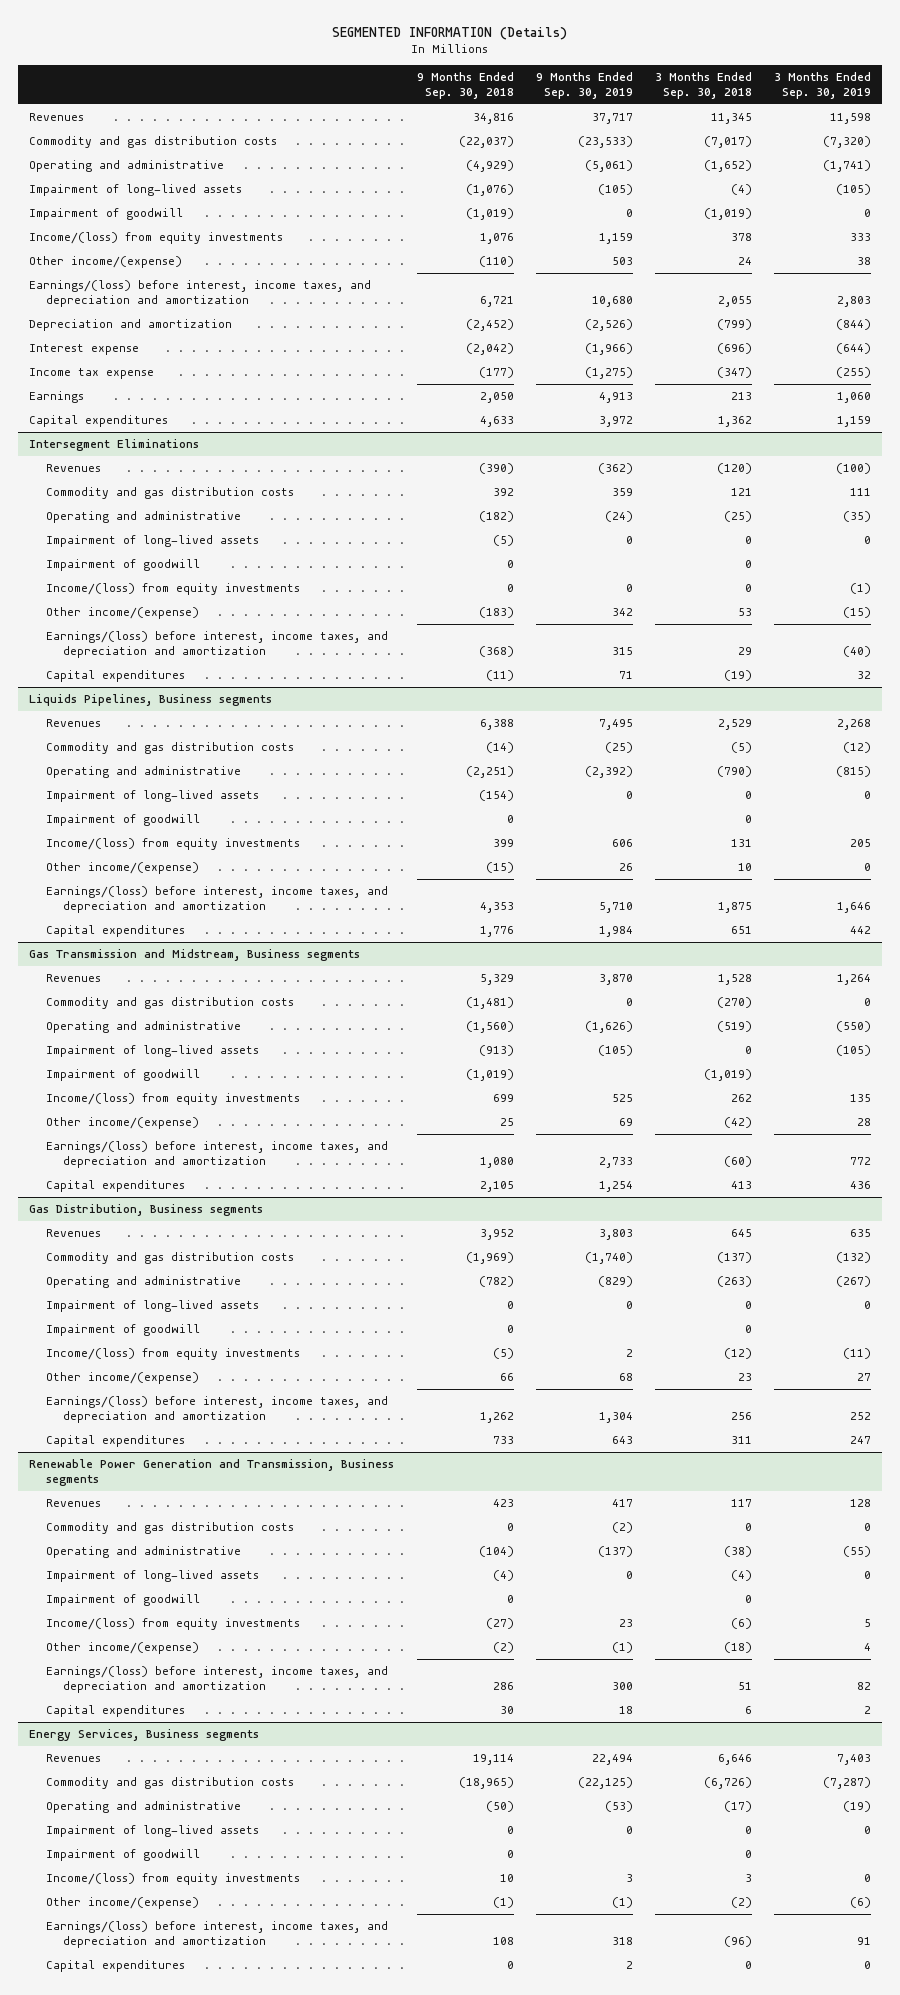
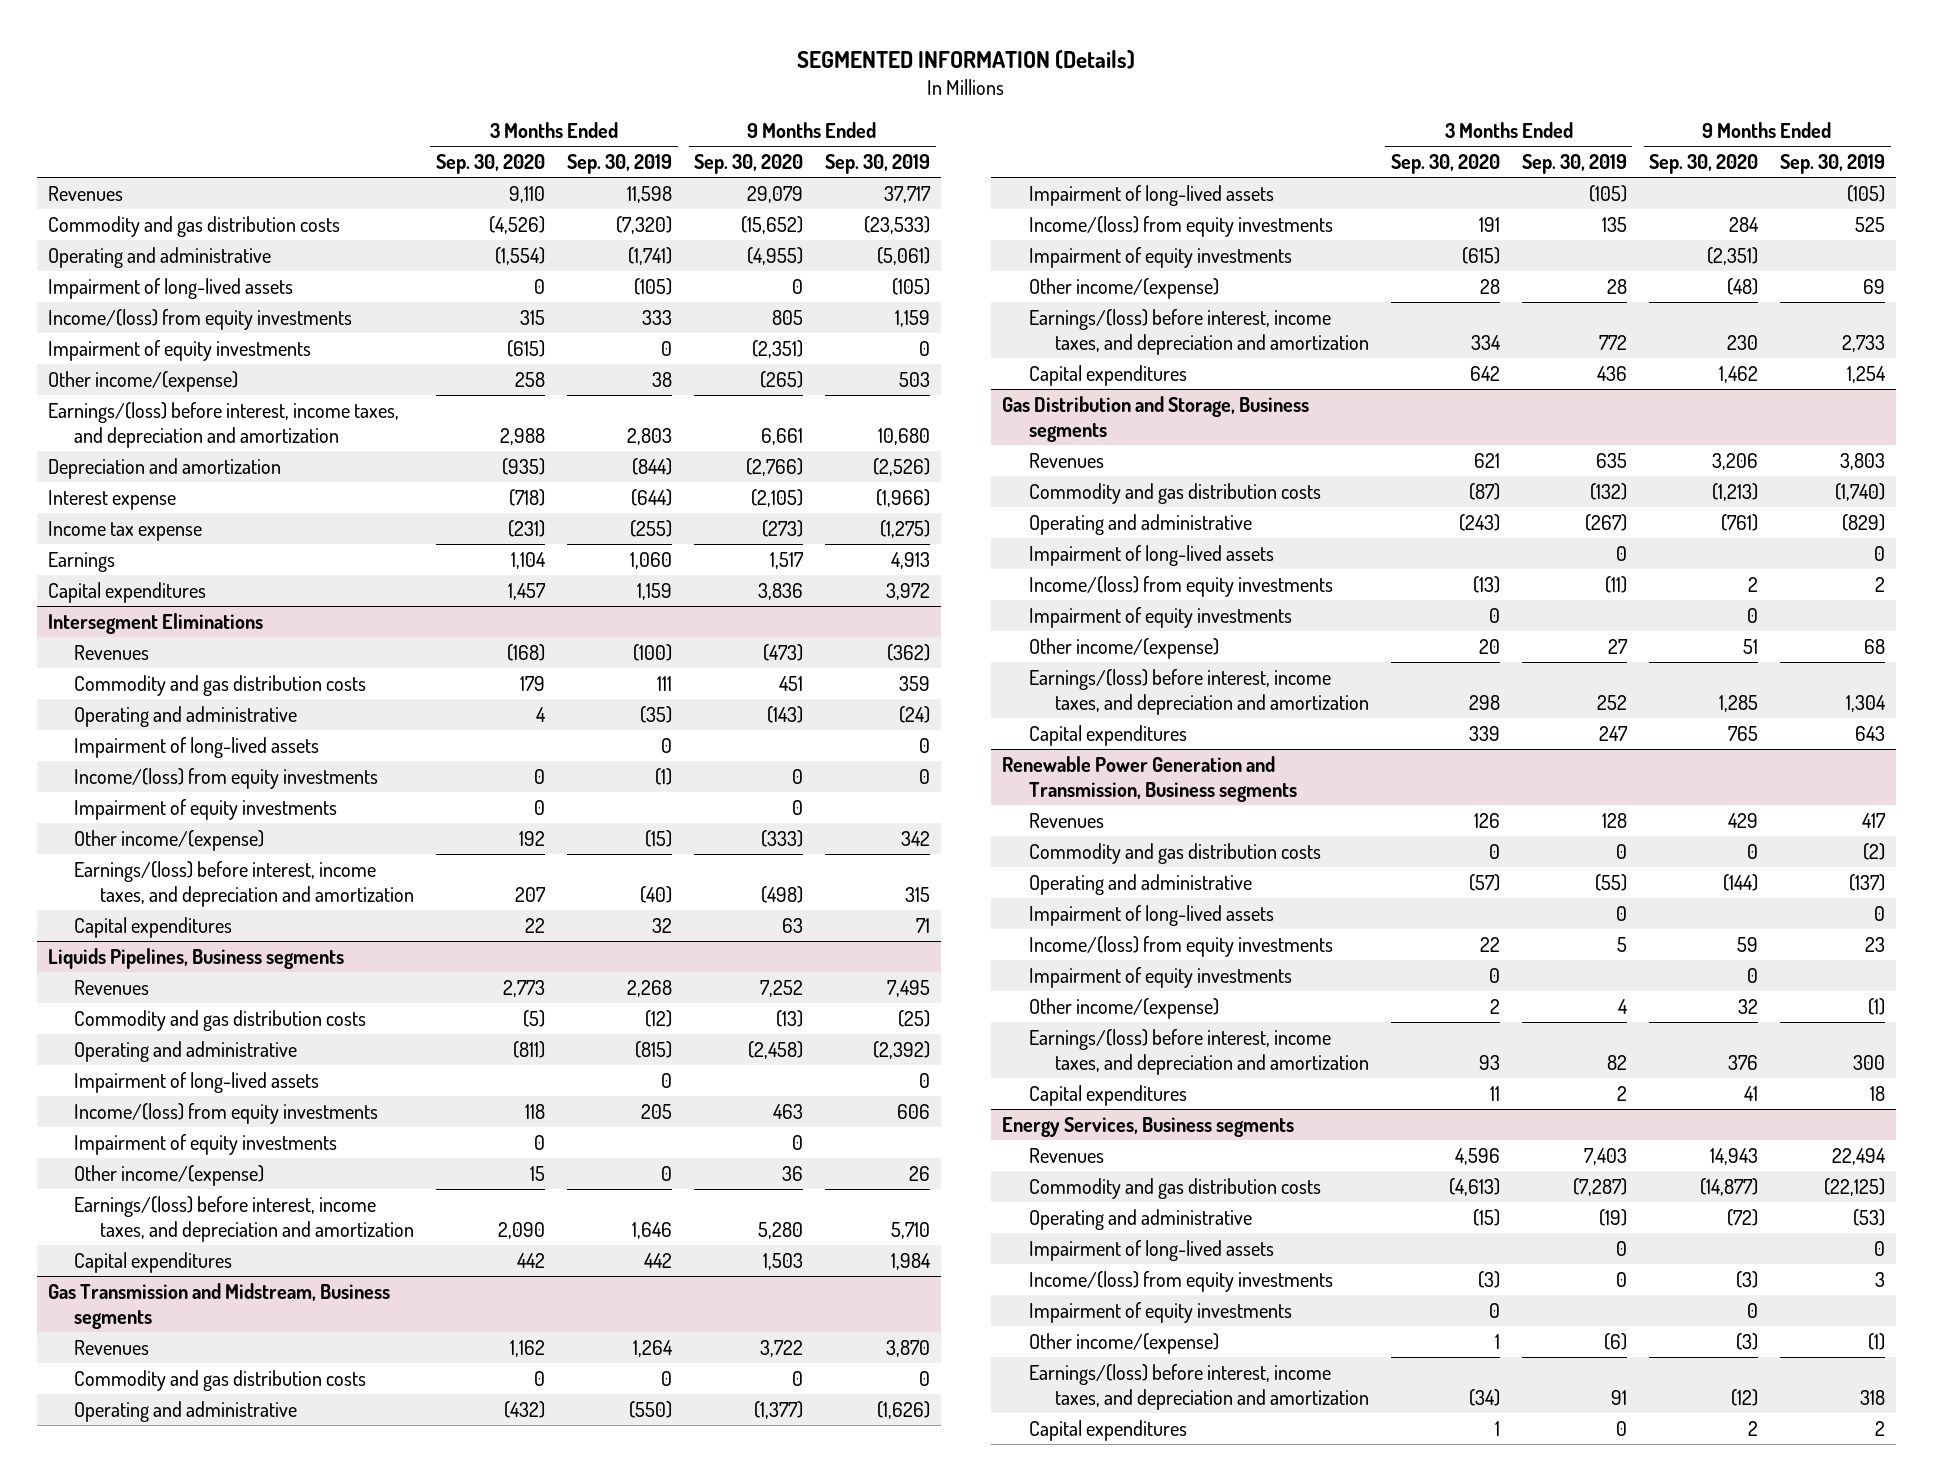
- | 9 Months Ended Sep. 30, 2018 | 9 Months Ended Sep. 30, 2019 | 3 Months Ended Sep. 30, 2018 | 3 Months Ended Sep. 30, 2019
+ | 3 Months Ended Sep. 30, 2020 | 3 Months Ended Sep. 30, 2019 | 9 Months Ended Sep. 30, 2020 | 9 Months Ended Sep. 30, 2019
- Impairment of goodwill | (1,019) | 0 | (1,019) | 0
+ Impairment of equity investments | (615) | 0 | (2,351) | 0
@ Intersegment Eliminations
- Impairment of goodwill | 0 | | 0 |
+ Impairment of equity investments | 0 | | 0 |
@ Liquids Pipelines, Business segments
- Impairment of goodwill | 0 | | 0 |
+ Impairment of equity investments | 0 | | 0 |
@ Gas Transmission and Midstream, Business segments
- Impairment of goodwill | (1,019) | | (1,019) |
+ Impairment of equity investments | (615) | | (2,351) |
- Gas Distribution, Business segments
+ Gas Distribution and Storage, Business segments
- Impairment of goodwill | 0 | | 0 |
+ Impairment of equity investments | 0 | | 0 |
@ Renewable Power Generation and Transmission, Business segments
- Impairment of goodwill | 0 | | 0 |
+ Impairment of equity investments | 0 | | 0 |
@ Energy Services, Business segments
- Impairment of goodwill | 0 | | 0 |
+ Impairment of equity investments | 0 | | 0 |

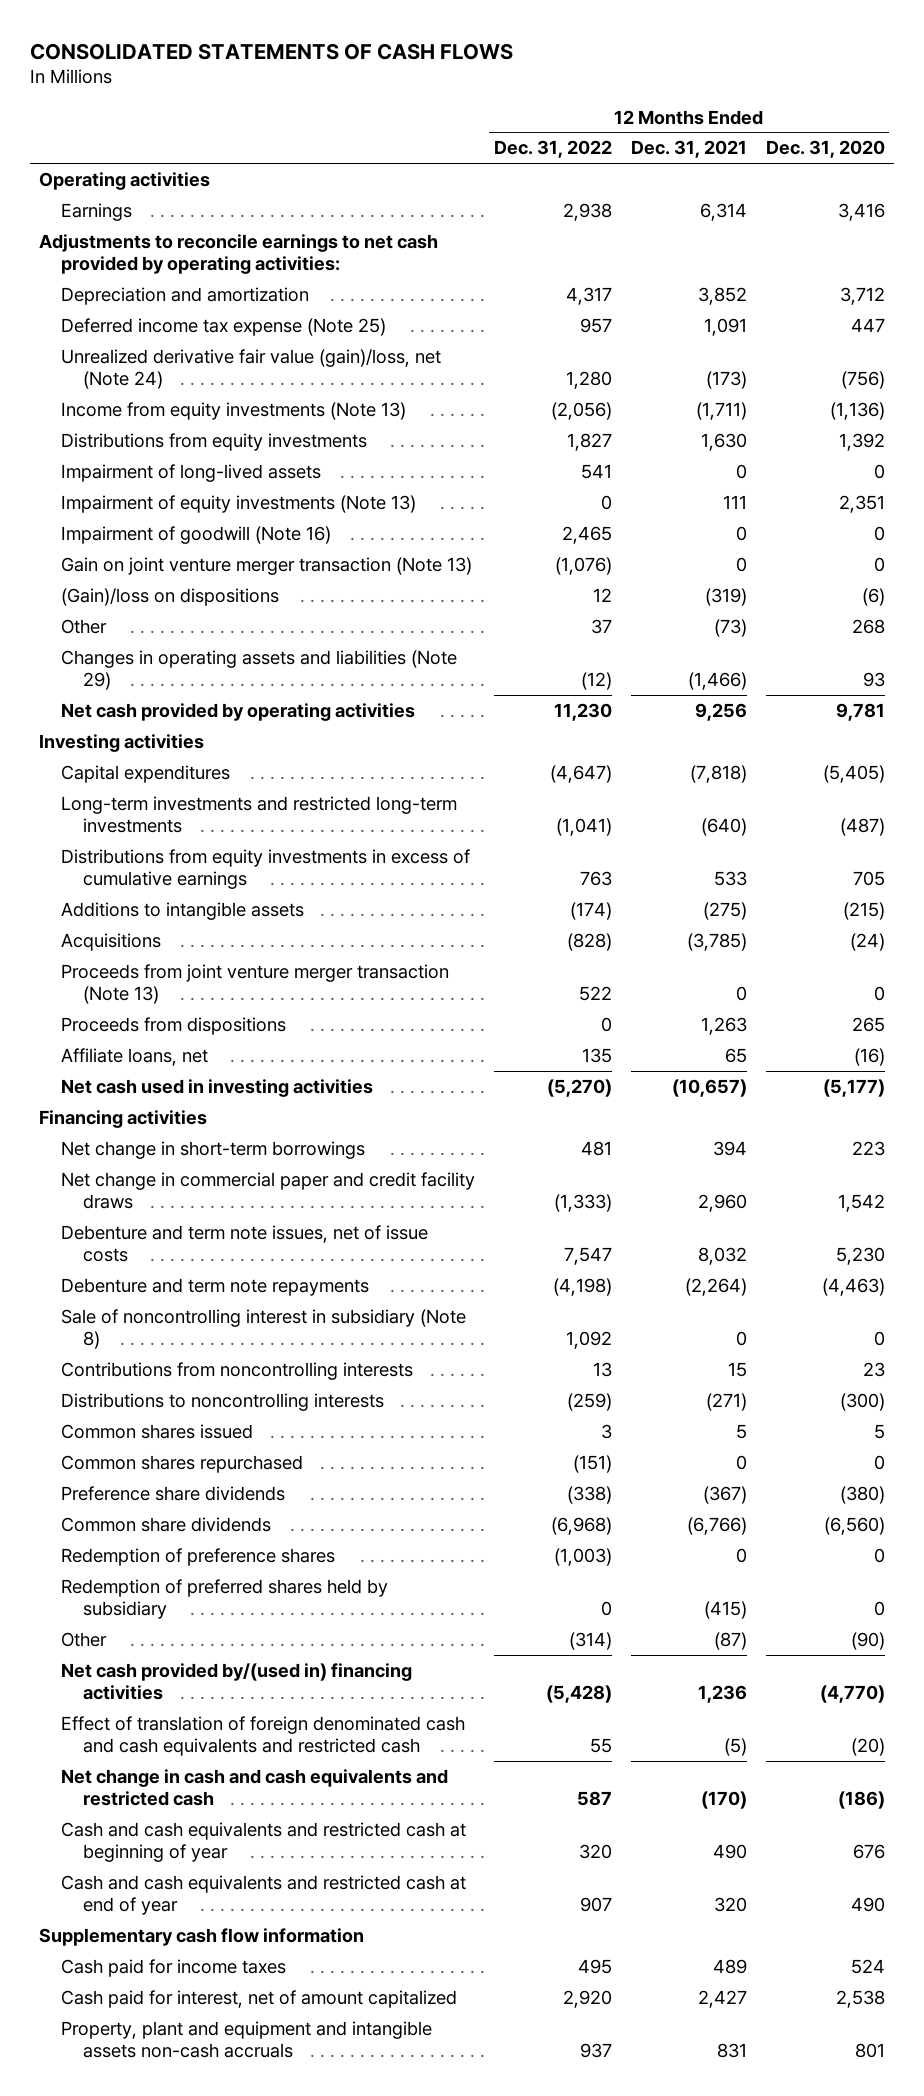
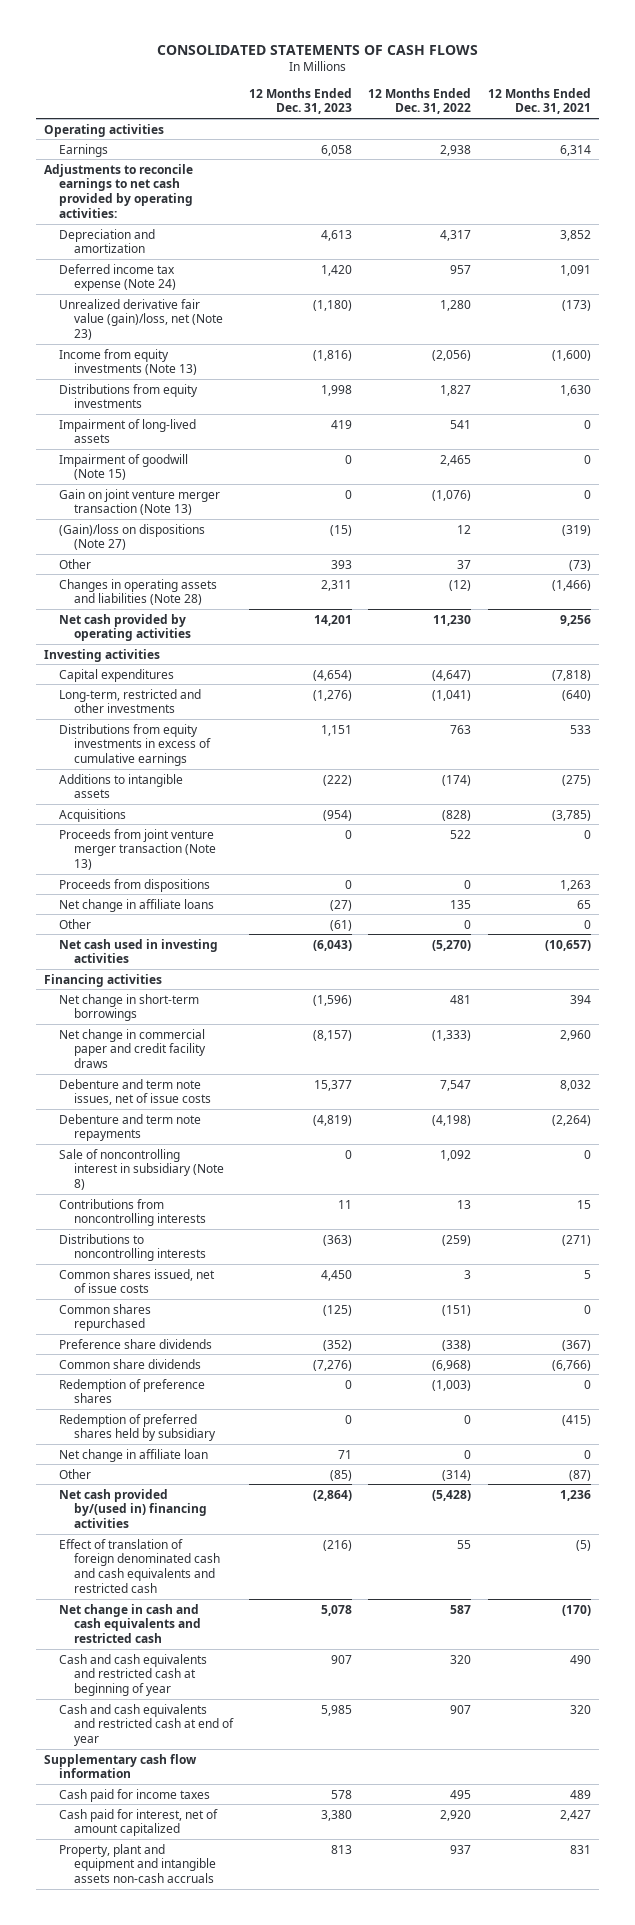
- | 12 Months Ended Dec. 31, 2022 | 12 Months Ended Dec. 31, 2021 | 12 Months Ended Dec. 31, 2020
+ | 12 Months Ended Dec. 31, 2023 | 12 Months Ended Dec. 31, 2022 | 12 Months Ended Dec. 31, 2021
- Deferred income tax expense (Note 25) | 957 | 1,091 | 447
- Unrealized derivative fair value (gain)/loss, net (Note 24) | 1,280 | (173) | (756)
- Income from equity investments (Note 13) | (2,056) | (1,711) | (1,136)
+ Deferred income tax expense (Note 24) | 1,420 | 957 | 1,091
+ Unrealized derivative fair value (gain)/loss, net (Note 23) | (1,180) | 1,280 | (173)
+ Income from equity investments (Note 13) | (1,816) | (2,056) | (1,600)
- Impairment of equity investments (Note 13) | 0 | 111 | 2,351
- Impairment of goodwill (Note 16) | 2,465 | 0 | 0
+ Impairment of goodwill (Note 15) | 0 | 2,465 | 0
- (Gain)/loss on dispositions | 12 | (319) | (6)
+ (Gain)/loss on dispositions (Note 27) | (15) | 12 | (319)
- Changes in operating assets and liabilities (Note 29) | (12) | (1,466) | 93
+ Changes in operating assets and liabilities (Note 28) | 2,311 | (12) | (1,466)
- Long-term investments and restricted long-term investments | (1,041) | (640) | (487)
+ Long-term, restricted and other investments | (1,276) | (1,041) | (640)
- Affiliate loans, net | 135 | 65 | (16)
+ Net change in affiliate loans | (27) | 135 | 65
+ Other | (61) | 0 | 0
- Common shares issued | 3 | 5 | 5
+ Common shares issued, net of issue costs | 4,450 | 3 | 5
+ Net change in affiliate loan | 71 | 0 | 0

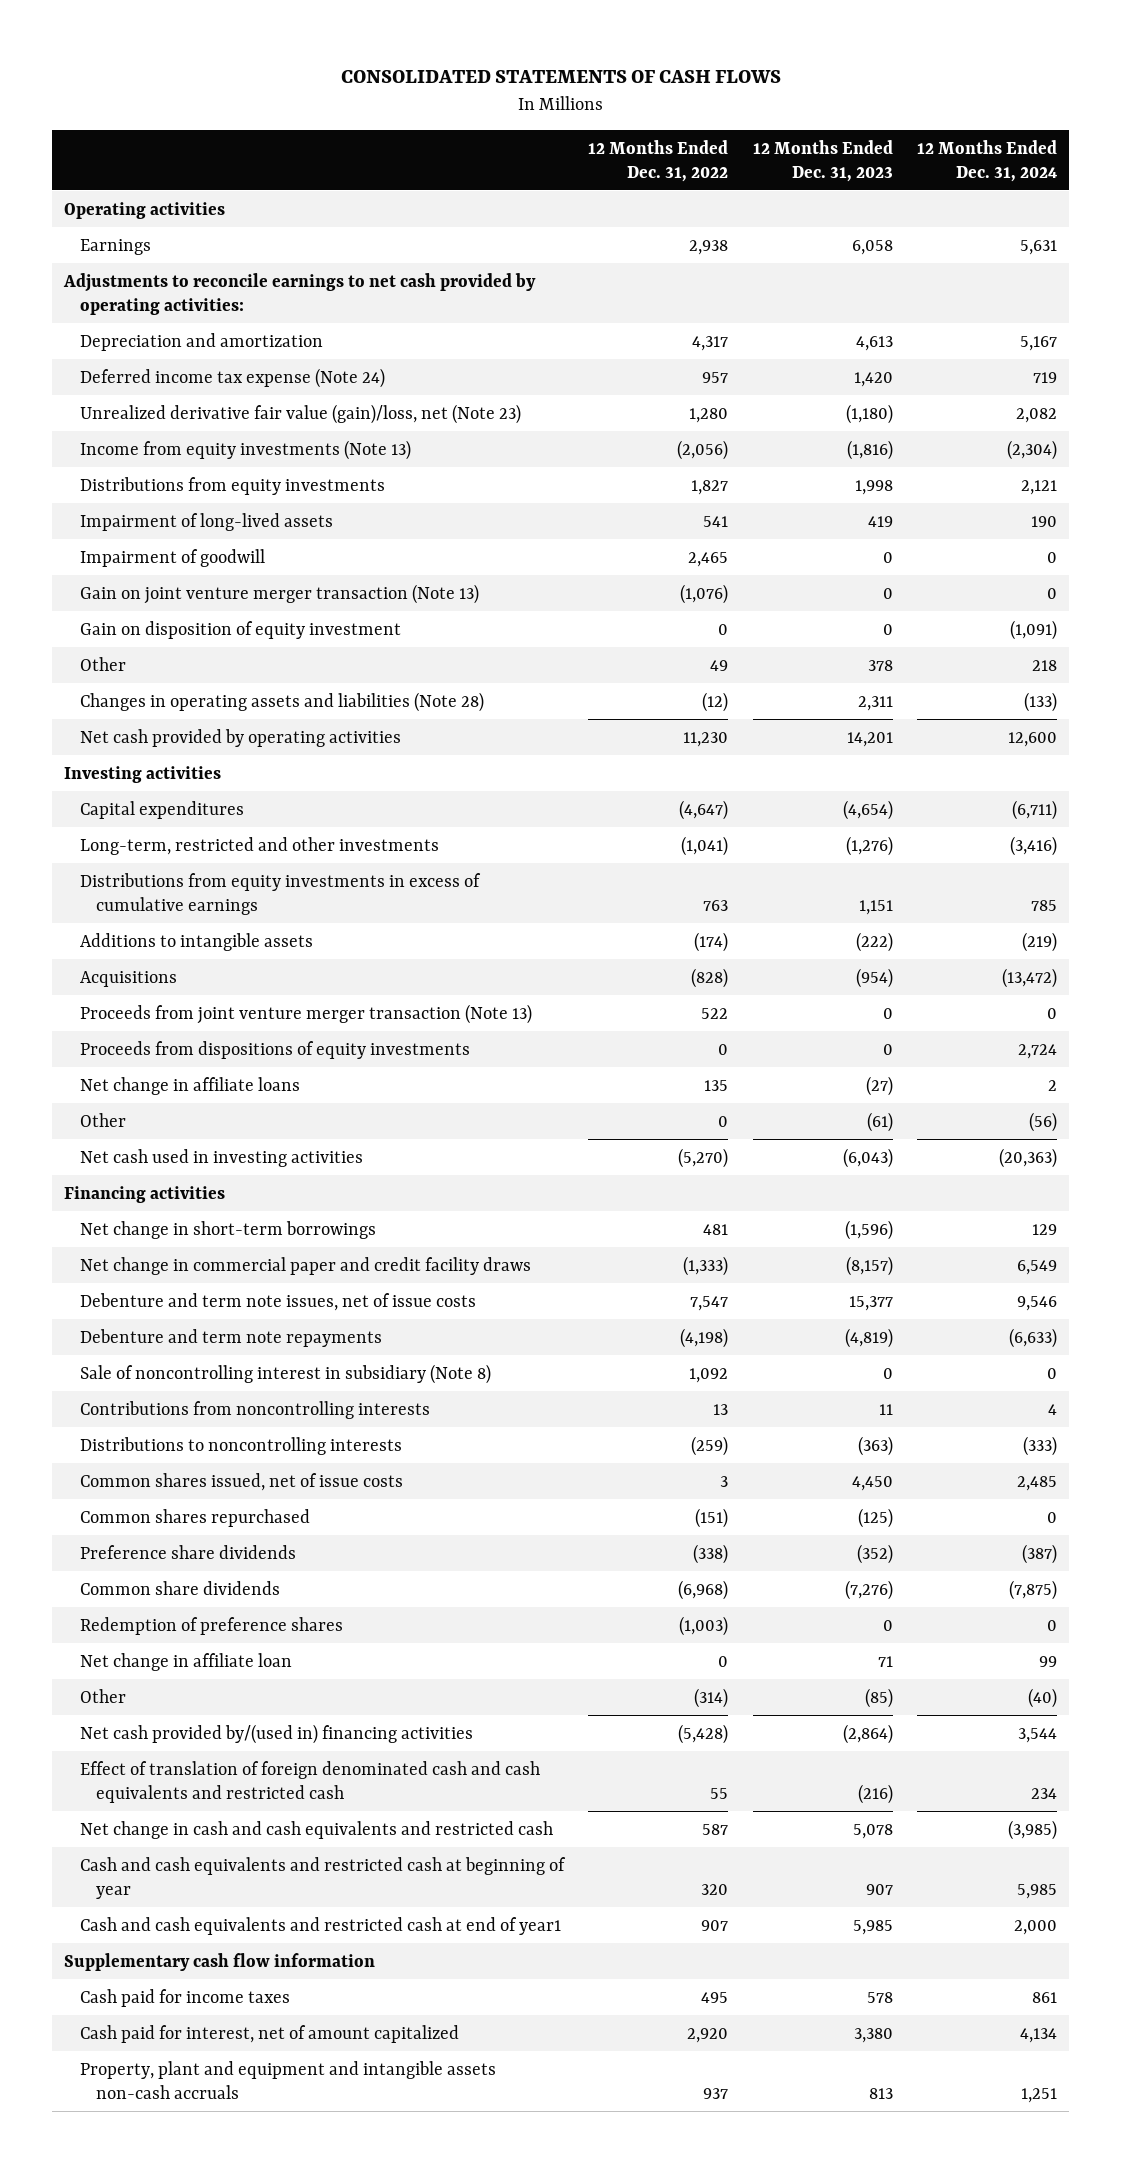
- | 12 Months Ended Dec. 31, 2023 | 12 Months Ended Dec. 31, 2022 | 12 Months Ended Dec. 31, 2021
+ | 12 Months Ended Dec. 31, 2022 | 12 Months Ended Dec. 31, 2023 | 12 Months Ended Dec. 31, 2024
- Impairment of goodwill (Note 15) | 0 | 2,465 | 0
+ Impairment of goodwill | 2,465 | 0 | 0
- (Gain)/loss on dispositions (Note 27) | (15) | 12 | (319)
- Other | 393 | 37 | (73)
+ Gain on disposition of equity investment | 0 | 0 | (1,091)
+ Other | 49 | 378 | 218
- Proceeds from dispositions | 0 | 0 | 1,263
+ Proceeds from dispositions of equity investments | 0 | 0 | 2,724
- Redemption of preferred shares held by subsidiary | 0 | 0 | (415)
- Cash and cash equivalents and restricted cash at end of year | 5,985 | 907 | 320
+ Cash and cash equivalents and restricted cash at end of year1 | 907 | 5,985 | 2,000

